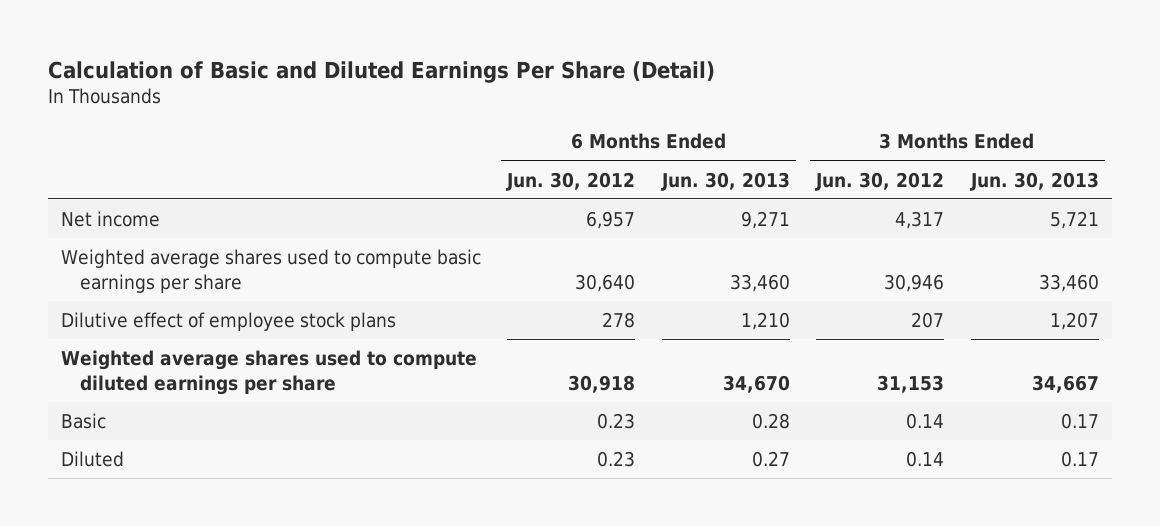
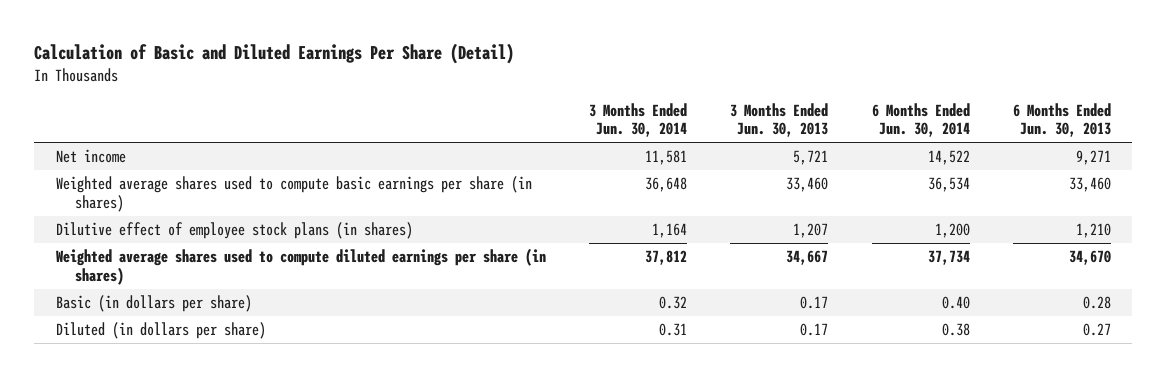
- | 6 Months Ended Jun. 30, 2012 | 6 Months Ended Jun. 30, 2013 | 3 Months Ended Jun. 30, 2012 | 3 Months Ended Jun. 30, 2013
+ | 3 Months Ended Jun. 30, 2014 | 3 Months Ended Jun. 30, 2013 | 6 Months Ended Jun. 30, 2014 | 6 Months Ended Jun. 30, 2013
- Weighted average shares used to compute basic earnings per share | 30,640 | 33,460 | 30,946 | 33,460
- Dilutive effect of employee stock plans | 278 | 1,210 | 207 | 1,207
- Weighted average shares used to compute diluted earnings per share | 30,918 | 34,670 | 31,153 | 34,667
- Basic | 0.23 | 0.28 | 0.14 | 0.17
- Diluted | 0.23 | 0.27 | 0.14 | 0.17
+ Weighted average shares used to compute basic earnings per share (in shares) | 36,648 | 33,460 | 36,534 | 33,460
+ Dilutive effect of employee stock plans (in shares) | 1,164 | 1,207 | 1,200 | 1,210
+ Weighted average shares used to compute diluted earnings per share (in shares) | 37,812 | 34,667 | 37,734 | 34,670
+ Basic (in dollars per share) | 0.32 | 0.17 | 0.40 | 0.28
+ Diluted (in dollars per share) | 0.31 | 0.17 | 0.38 | 0.27

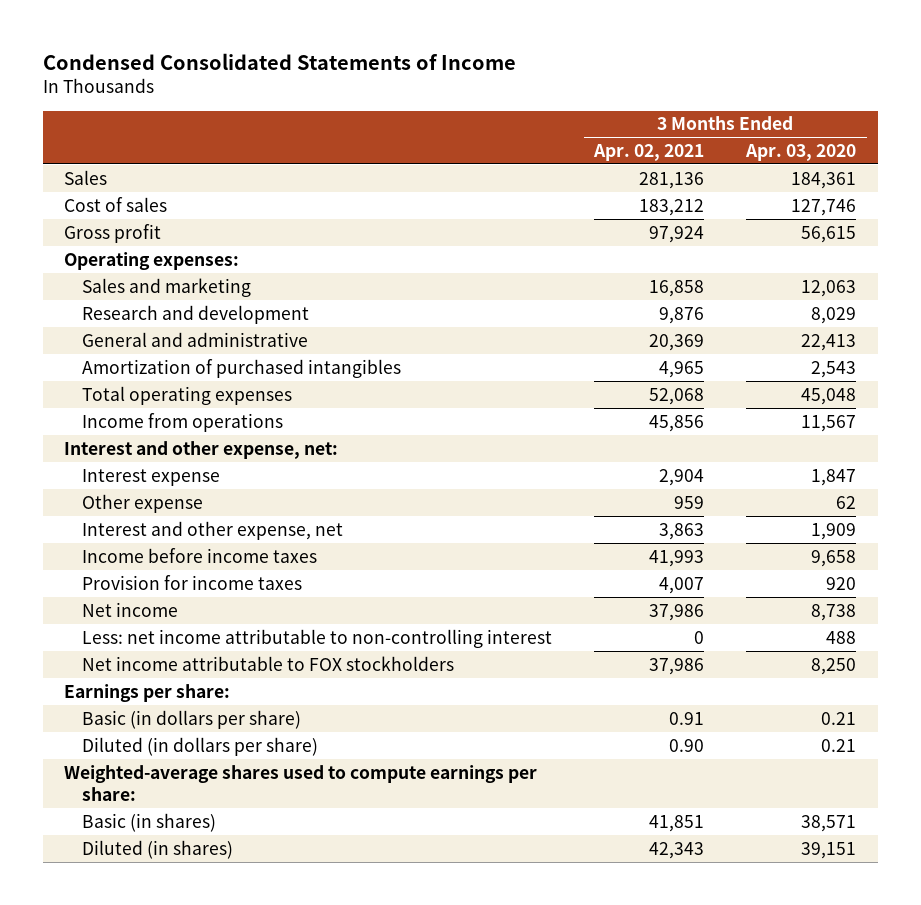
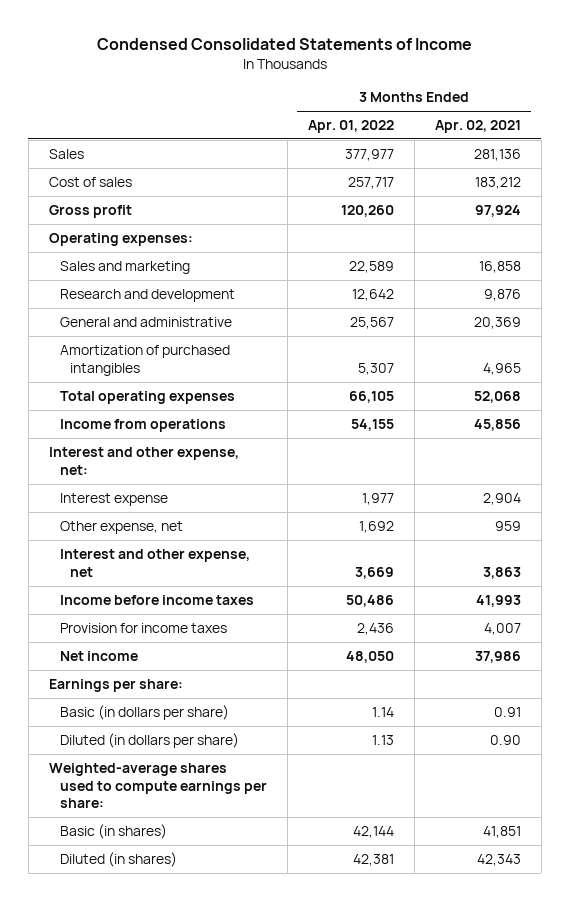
- | 3 Months Ended Apr. 02, 2021 | 3 Months Ended Apr. 03, 2020
+ | 3 Months Ended Apr. 01, 2022 | 3 Months Ended Apr. 02, 2021
- Other expense | 959 | 62
+ Other expense, net | 1,692 | 959
- Less: net income attributable to non-controlling interest | 0 | 488
- Net income attributable to FOX stockholders | 37,986 | 8,250

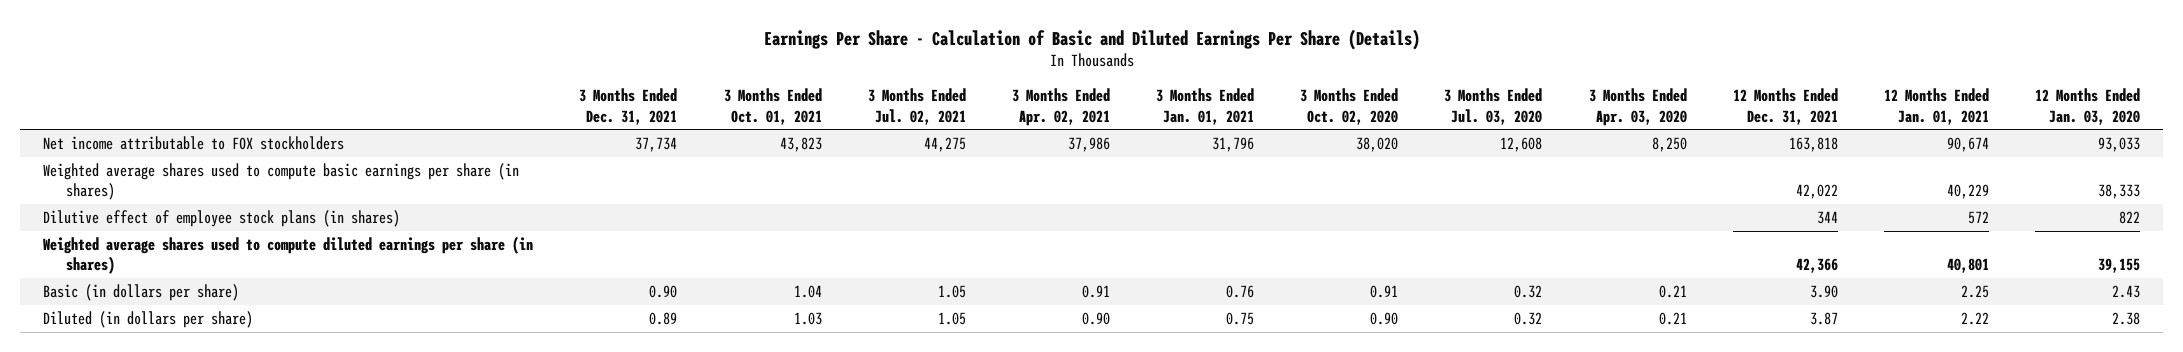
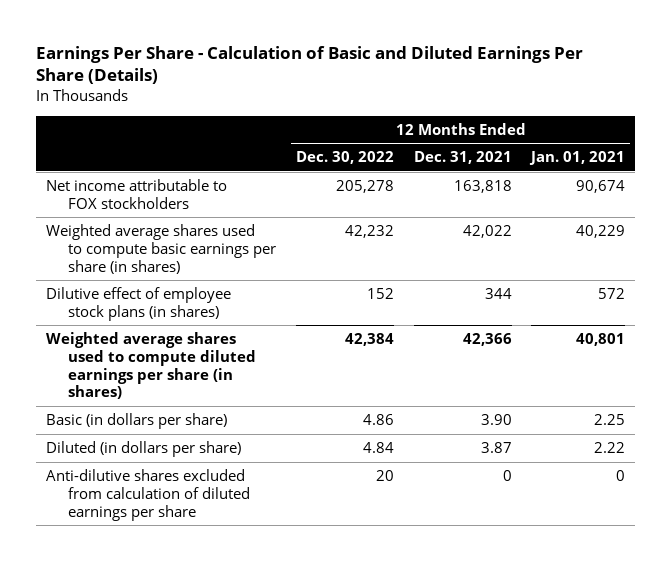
- | 3 Months Ended Dec. 31, 2021 | 3 Months Ended Oct. 01, 2021 | 3 Months Ended Jul. 02, 2021 | 3 Months Ended Apr. 02, 2021 | 3 Months Ended Jan. 01, 2021 | 3 Months Ended Oct. 02, 2020 | 3 Months Ended Jul. 03, 2020 | 3 Months Ended Apr. 03, 2020 | 12 Months Ended Dec. 31, 2021 | 12 Months Ended Jan. 01, 2021 | 12 Months Ended Jan. 03, 2020
+ | 12 Months Ended Dec. 30, 2022 | 12 Months Ended Dec. 31, 2021 | 12 Months Ended Jan. 01, 2021
+ Anti-dilutive shares excluded from calculation of diluted earnings per share | 20 | 0 | 0

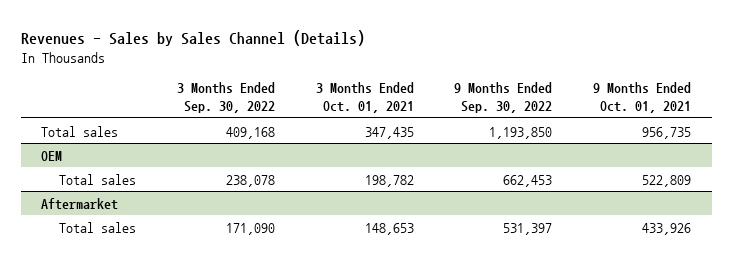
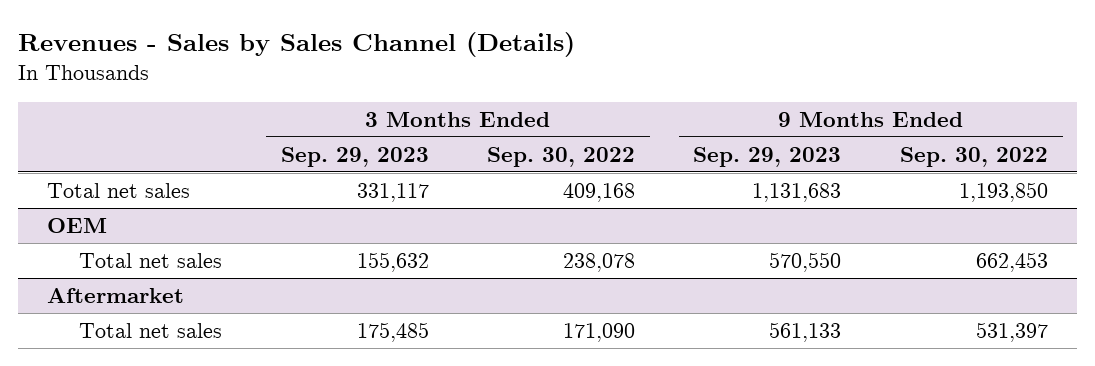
- | 3 Months Ended Sep. 30, 2022 | 3 Months Ended Oct. 01, 2021 | 9 Months Ended Sep. 30, 2022 | 9 Months Ended Oct. 01, 2021
+ | 3 Months Ended Sep. 29, 2023 | 3 Months Ended Sep. 30, 2022 | 9 Months Ended Sep. 29, 2023 | 9 Months Ended Sep. 30, 2022
- Total sales | 409,168 | 347,435 | 1,193,850 | 956,735
+ Total net sales | 331,117 | 409,168 | 1,131,683 | 1,193,850
@ OEM
- Total sales | 238,078 | 198,782 | 662,453 | 522,809
+ Total net sales | 155,632 | 238,078 | 570,550 | 662,453
@ Aftermarket
- Total sales | 171,090 | 148,653 | 531,397 | 433,926
+ Total net sales | 175,485 | 171,090 | 561,133 | 531,397

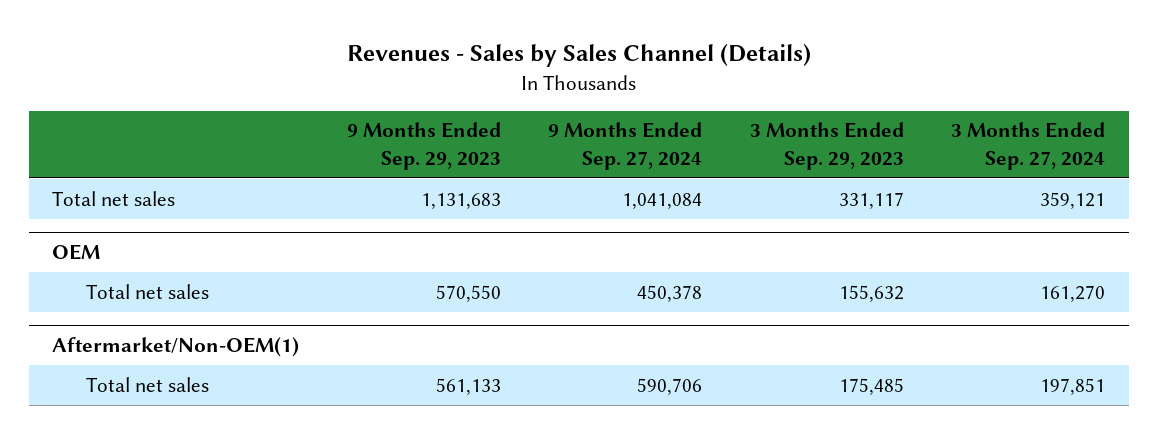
- | 3 Months Ended Sep. 29, 2023 | 3 Months Ended Sep. 30, 2022 | 9 Months Ended Sep. 29, 2023 | 9 Months Ended Sep. 30, 2022
+ | 9 Months Ended Sep. 29, 2023 | 9 Months Ended Sep. 27, 2024 | 3 Months Ended Sep. 29, 2023 | 3 Months Ended Sep. 27, 2024
- Aftermarket
+ Aftermarket/Non-OEM(1)

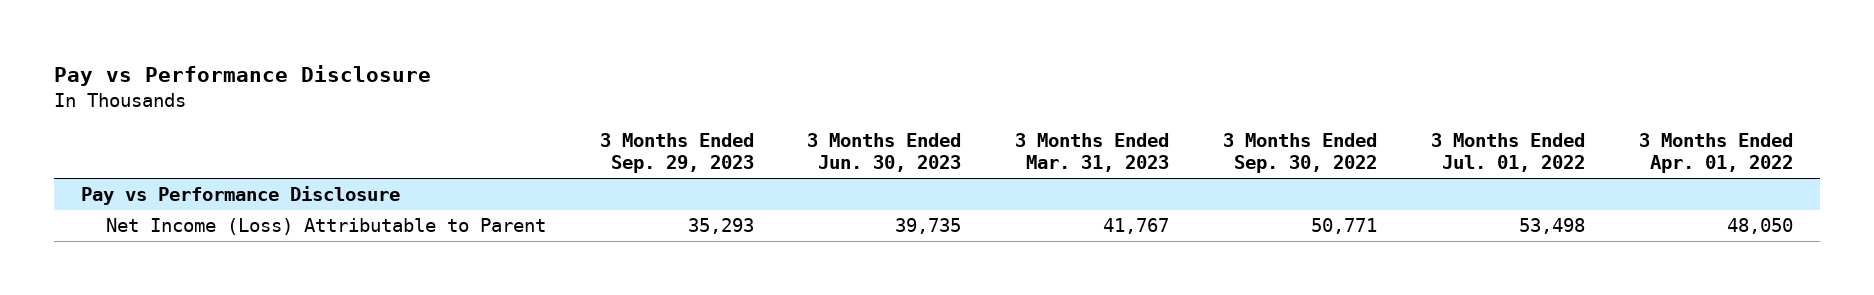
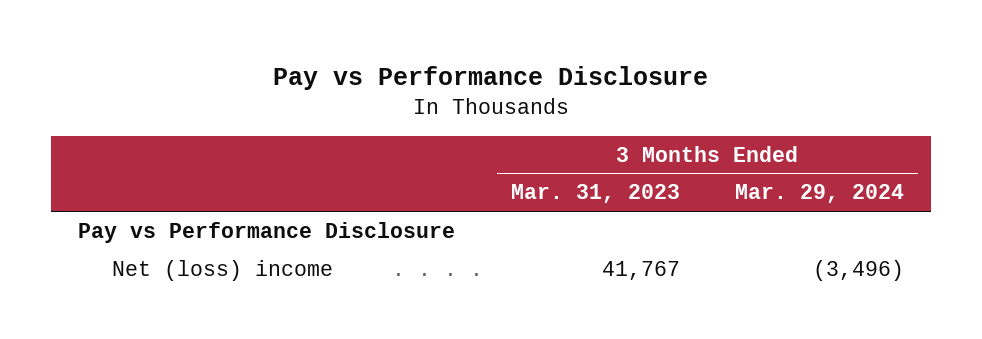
- | 3 Months Ended Sep. 29, 2023 | 3 Months Ended Jun. 30, 2023 | 3 Months Ended Mar. 31, 2023 | 3 Months Ended Sep. 30, 2022 | 3 Months Ended Jul. 01, 2022 | 3 Months Ended Apr. 01, 2022
+ | 3 Months Ended Mar. 31, 2023 | 3 Months Ended Mar. 29, 2024
- Net Income (Loss) Attributable to Parent | 35,293 | 39,735 | 41,767 | 50,771 | 53,498 | 48,050
+ Net (loss) income | 41,767 | (3,496)

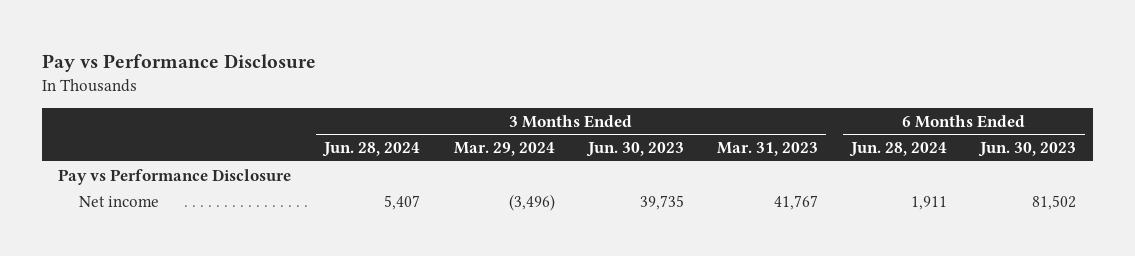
- | 3 Months Ended Mar. 31, 2023 | 3 Months Ended Mar. 29, 2024
+ | 3 Months Ended Jun. 28, 2024 | 3 Months Ended Mar. 29, 2024 | 3 Months Ended Jun. 30, 2023 | 3 Months Ended Mar. 31, 2023 | 6 Months Ended Jun. 28, 2024 | 6 Months Ended Jun. 30, 2023
- Net (loss) income | 41,767 | (3,496)
+ Net income | 5,407 | (3,496) | 39,735 | 41,767 | 1,911 | 81,502

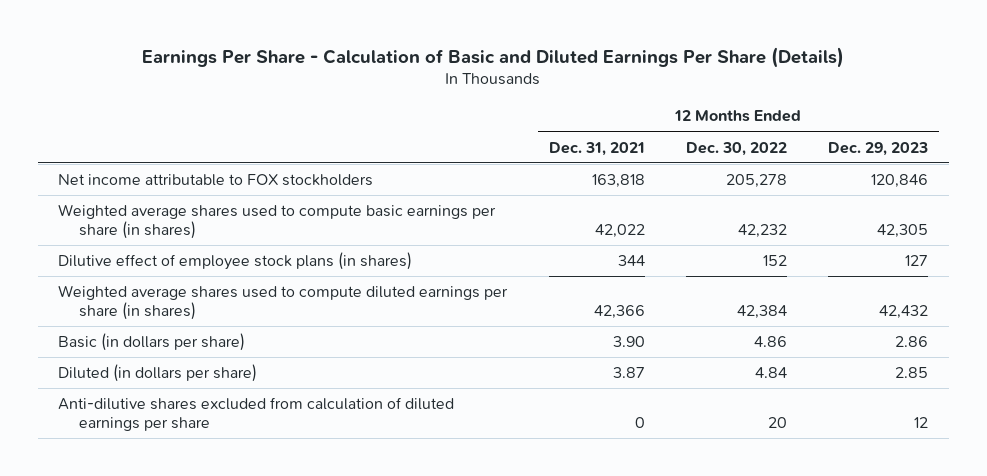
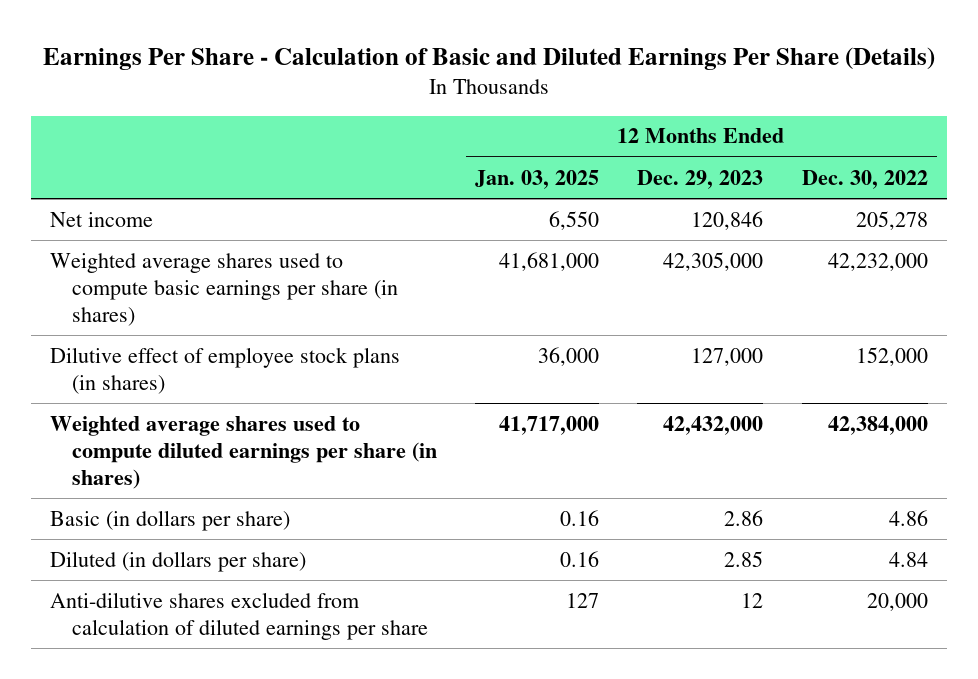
- | 12 Months Ended Dec. 31, 2021 | 12 Months Ended Dec. 30, 2022 | 12 Months Ended Dec. 29, 2023
+ | 12 Months Ended Jan. 03, 2025 | 12 Months Ended Dec. 29, 2023 | 12 Months Ended Dec. 30, 2022
- Net income attributable to FOX stockholders | 163,818 | 205,278 | 120,846
- Weighted average shares used to compute basic earnings per share (in shares) | 42,022 | 42,232 | 42,305
- Dilutive effect of employee stock plans (in shares) | 344 | 152 | 127
- Weighted average shares used to compute diluted earnings per share (in shares) | 42,366 | 42,384 | 42,432
+ Net income | 6,550 | 120,846 | 205,278
+ Weighted average shares used to compute basic earnings per share (in shares) | 41,681,000 | 42,305,000 | 42,232,000
+ Dilutive effect of employee stock plans (in shares) | 36,000 | 127,000 | 152,000
+ Weighted average shares used to compute diluted earnings per share (in shares) | 41,717,000 | 42,432,000 | 42,384,000
- Anti-dilutive shares excluded from calculation of diluted earnings per share | 0 | 20 | 12
+ Anti-dilutive shares excluded from calculation of diluted earnings per share | 127 | 12 | 20,000

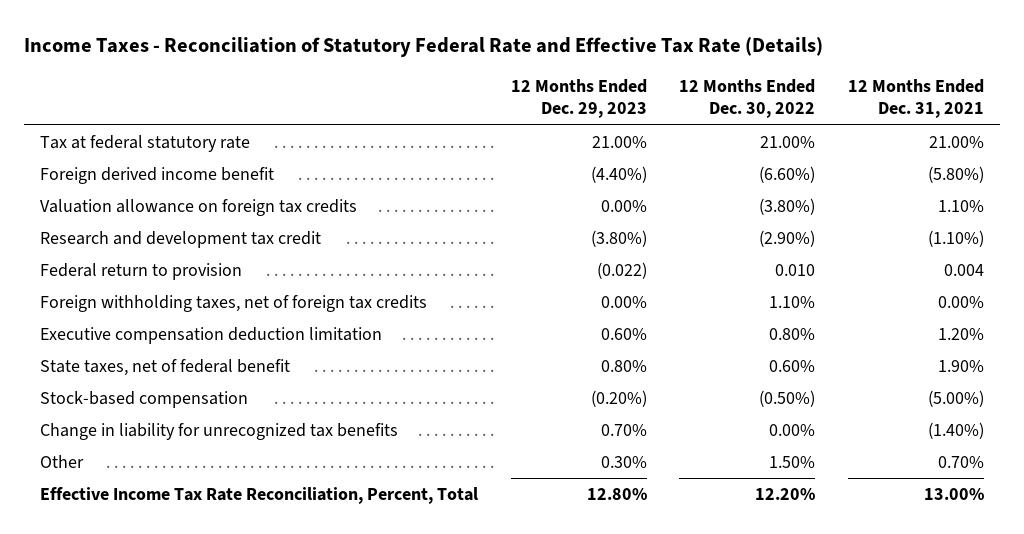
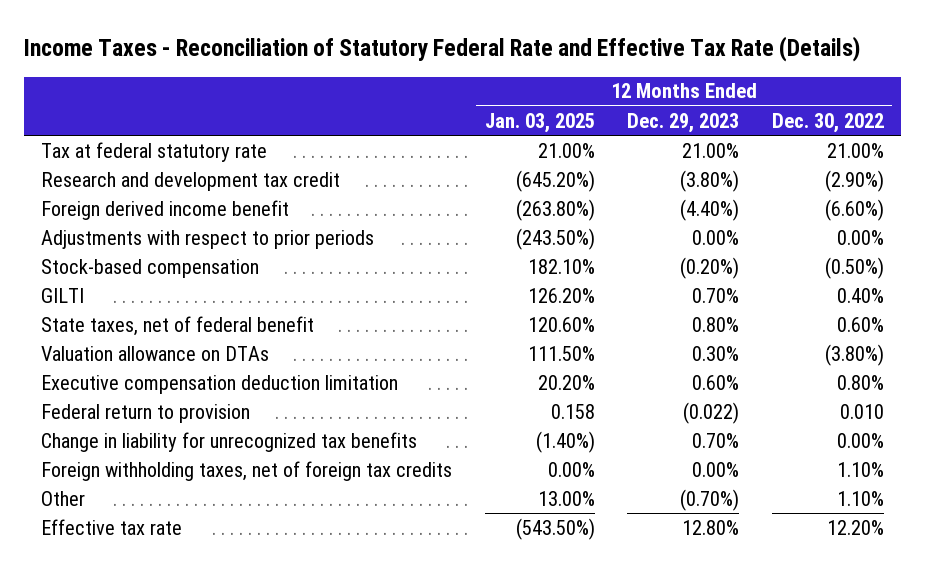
- | 12 Months Ended Dec. 29, 2023 | 12 Months Ended Dec. 30, 2022 | 12 Months Ended Dec. 31, 2021
+ | 12 Months Ended Jan. 03, 2025 | 12 Months Ended Dec. 29, 2023 | 12 Months Ended Dec. 30, 2022
- Valuation allowance on foreign tax credits | 0.00% | (3.80%) | 1.10%
moved down: Foreign derived income benefit | (263.80%) | (4.40%) | (6.60%)
+ Adjustments with respect to prior periods | (243.50%) | 0.00% | 0.00%
+ GILTI | 126.20% | 0.70% | 0.40%
moved down: State taxes, net of federal benefit | 120.60% | 0.80% | 0.60%
+ Valuation allowance on DTAs | 111.50% | 0.30% | (3.80%)
moved down: Executive compensation deduction limitation | 20.20% | 0.60% | 0.80%
moved down: Federal return to provision | 0.158 | (0.022) | 0.010
- Other | 0.30% | 1.50% | 0.70%
- Effective Income Tax Rate Reconciliation, Percent, Total | 12.80% | 12.20% | 13.00%
moved down: Foreign withholding taxes, net of foreign tax credits | 0.00% | 0.00% | 1.10%
+ Other | 13.00% | (0.70%) | 1.10%
+ Effective tax rate | (543.50%) | 12.80% | 12.20%

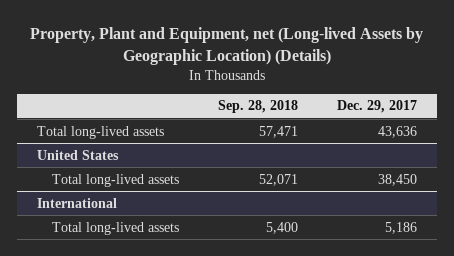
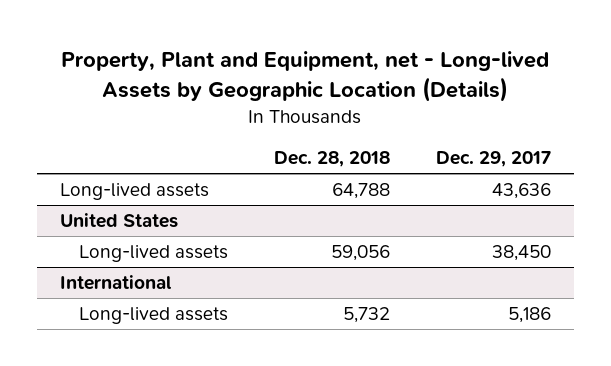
- Property, Plant and Equipment, net (Long-lived Assets by Geographic Location) (Details)
+ Property, Plant and Equipment, net - Long-lived Assets by Geographic Location (Details)
- | Sep. 28, 2018 | Dec. 29, 2017
+ | Dec. 28, 2018 | Dec. 29, 2017
- Total long-lived assets | 57,471 | 43,636
+ Long-lived assets | 64,788 | 43,636
@ United States
- Total long-lived assets | 52,071 | 38,450
+ Long-lived assets | 59,056 | 38,450
@ International
- Total long-lived assets | 5,400 | 5,186
+ Long-lived assets | 5,732 | 5,186

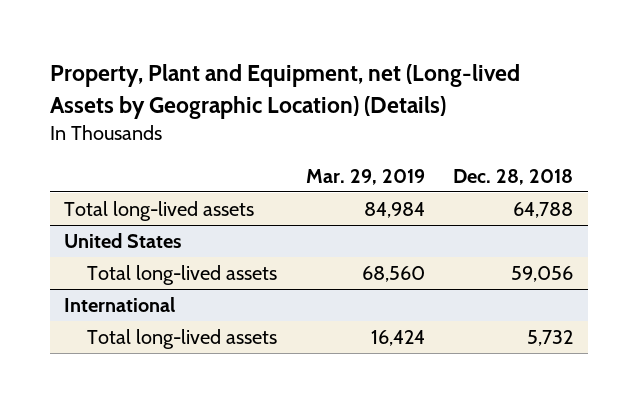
- Property, Plant and Equipment, net - Long-lived Assets by Geographic Location (Details)
+ Property, Plant and Equipment, net (Long-lived Assets by Geographic Location) (Details)
- | Dec. 28, 2018 | Dec. 29, 2017
+ | Mar. 29, 2019 | Dec. 28, 2018
- Long-lived assets | 64,788 | 43,636
+ Total long-lived assets | 84,984 | 64,788
@ United States
- Long-lived assets | 59,056 | 38,450
+ Total long-lived assets | 68,560 | 59,056
@ International
- Long-lived assets | 5,732 | 5,186
+ Total long-lived assets | 16,424 | 5,732

